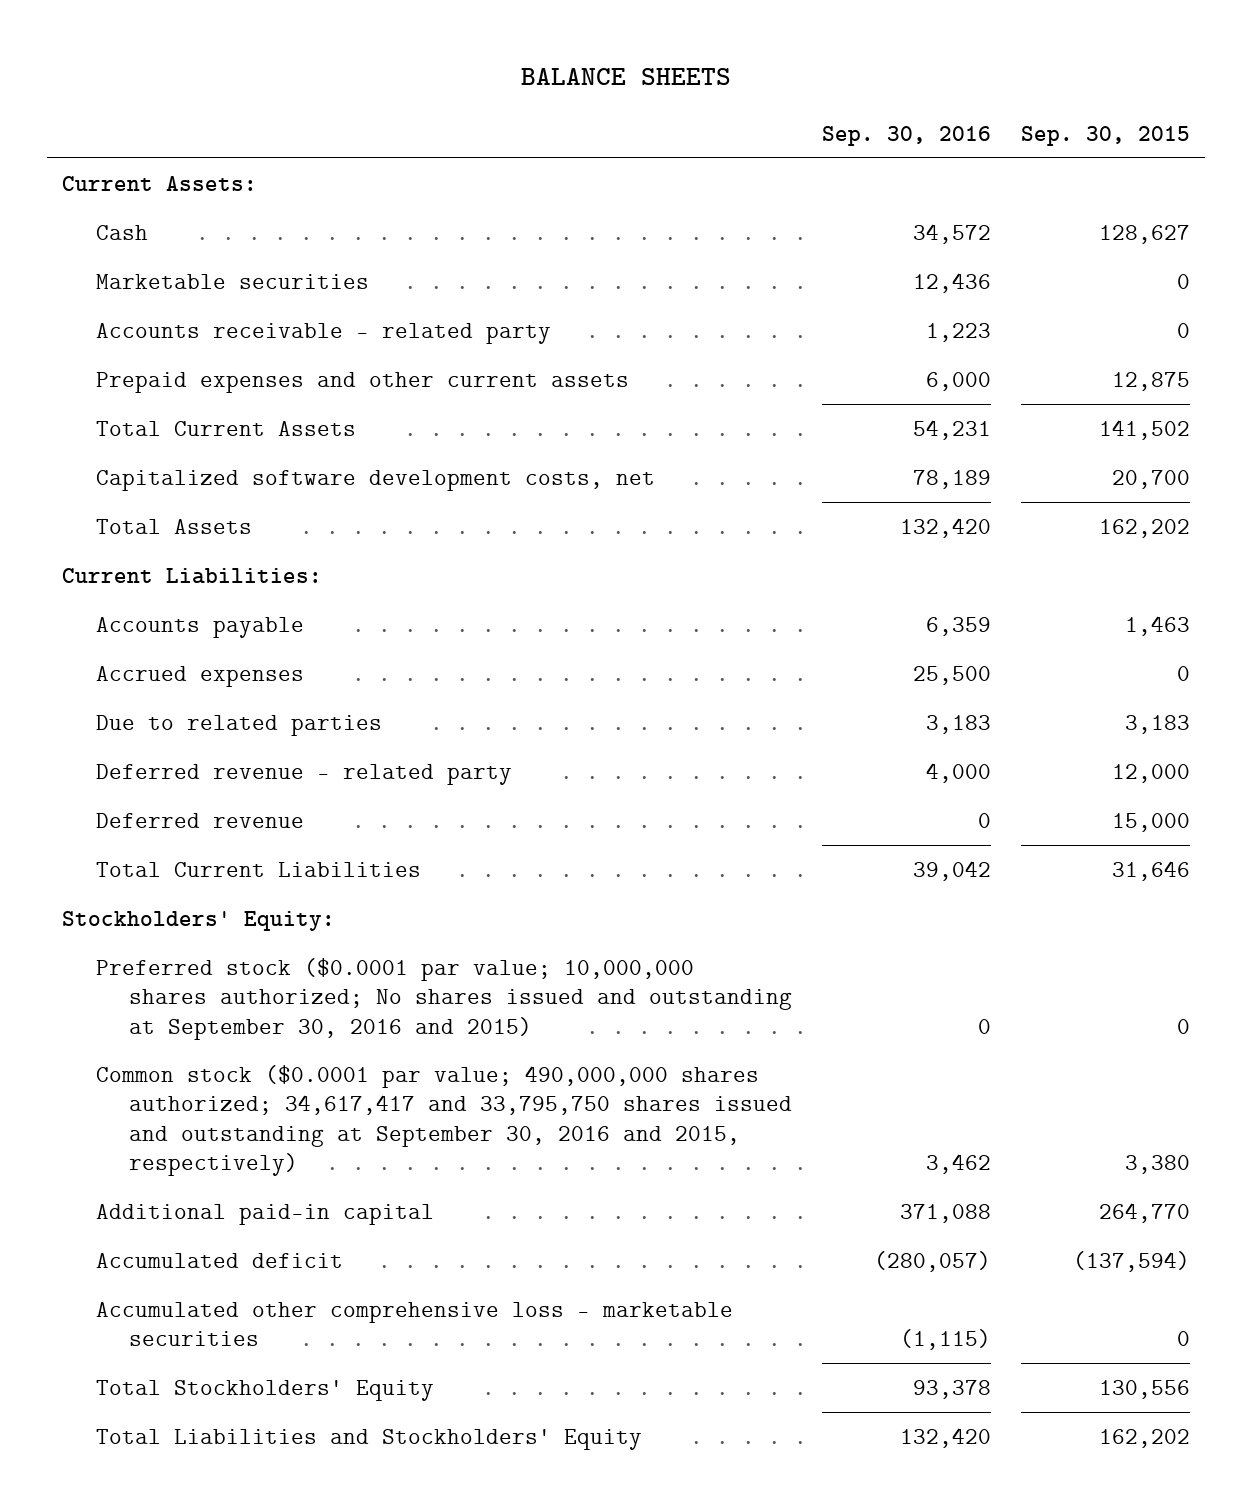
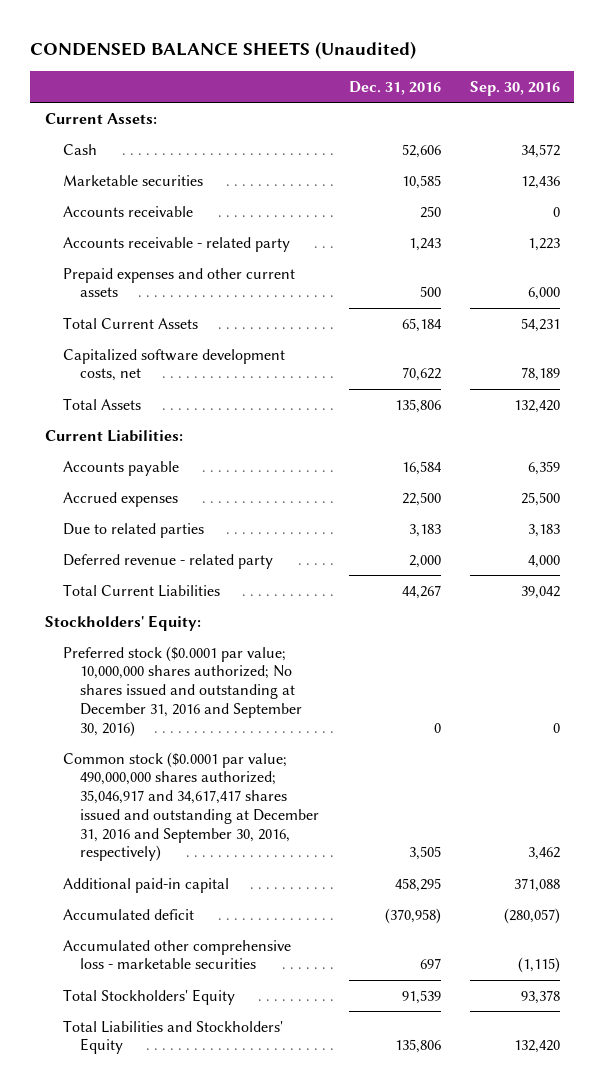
- BALANCE SHEETS
+ CONDENSED BALANCE SHEETS (Unaudited)
- | Sep. 30, 2016 | Sep. 30, 2015
+ | Dec. 31, 2016 | Sep. 30, 2016
+ Accounts receivable | 250 | 0
- Deferred revenue | 0 | 15,000
- Preferred stock ($0.0001 par value; 10,000,000 shares authorized; No shares issued and outstanding at September 30, 2016 and 2015) | 0 | 0
- Common stock ($0.0001 par value; 490,000,000 shares authorized; 34,617,417 and 33,795,750 shares issued and outstanding at September 30, 2016 and 2015, respectively) | 3,462 | 3,380
+ Preferred stock ($0.0001 par value; 10,000,000 shares authorized; No shares issued and outstanding at December 31, 2016 and September 30, 2016) | 0 | 0
+ Common stock ($0.0001 par value; 490,000,000 shares authorized; 35,046,917 and 34,617,417 shares issued and outstanding at December 31, 2016 and September 30, 2016, respectively) | 3,505 | 3,462

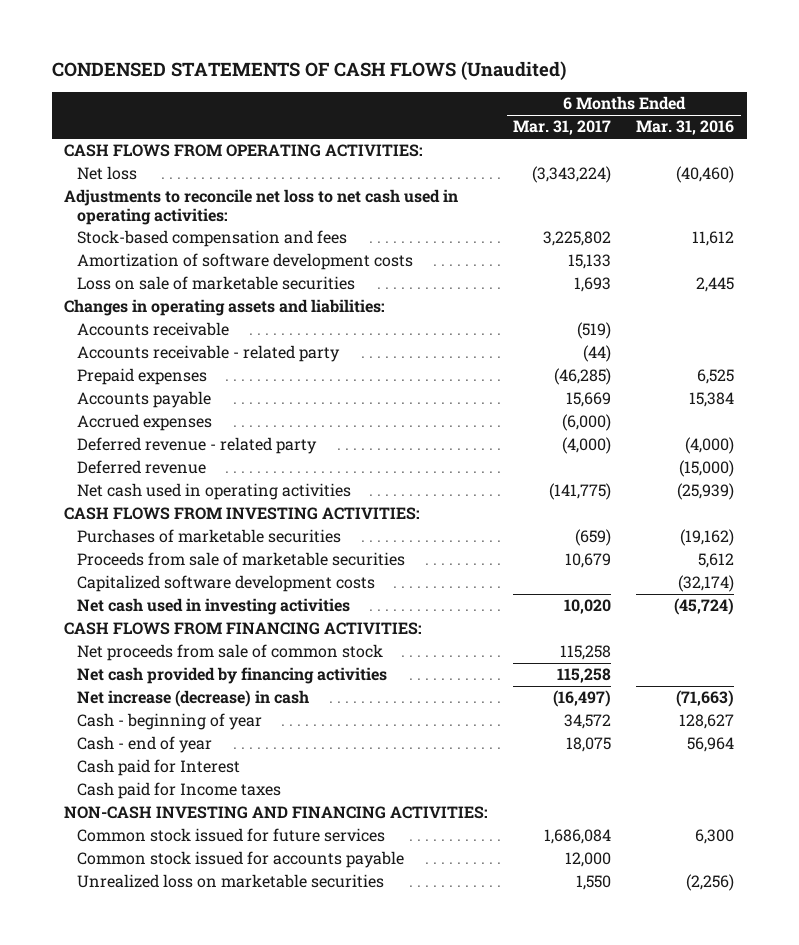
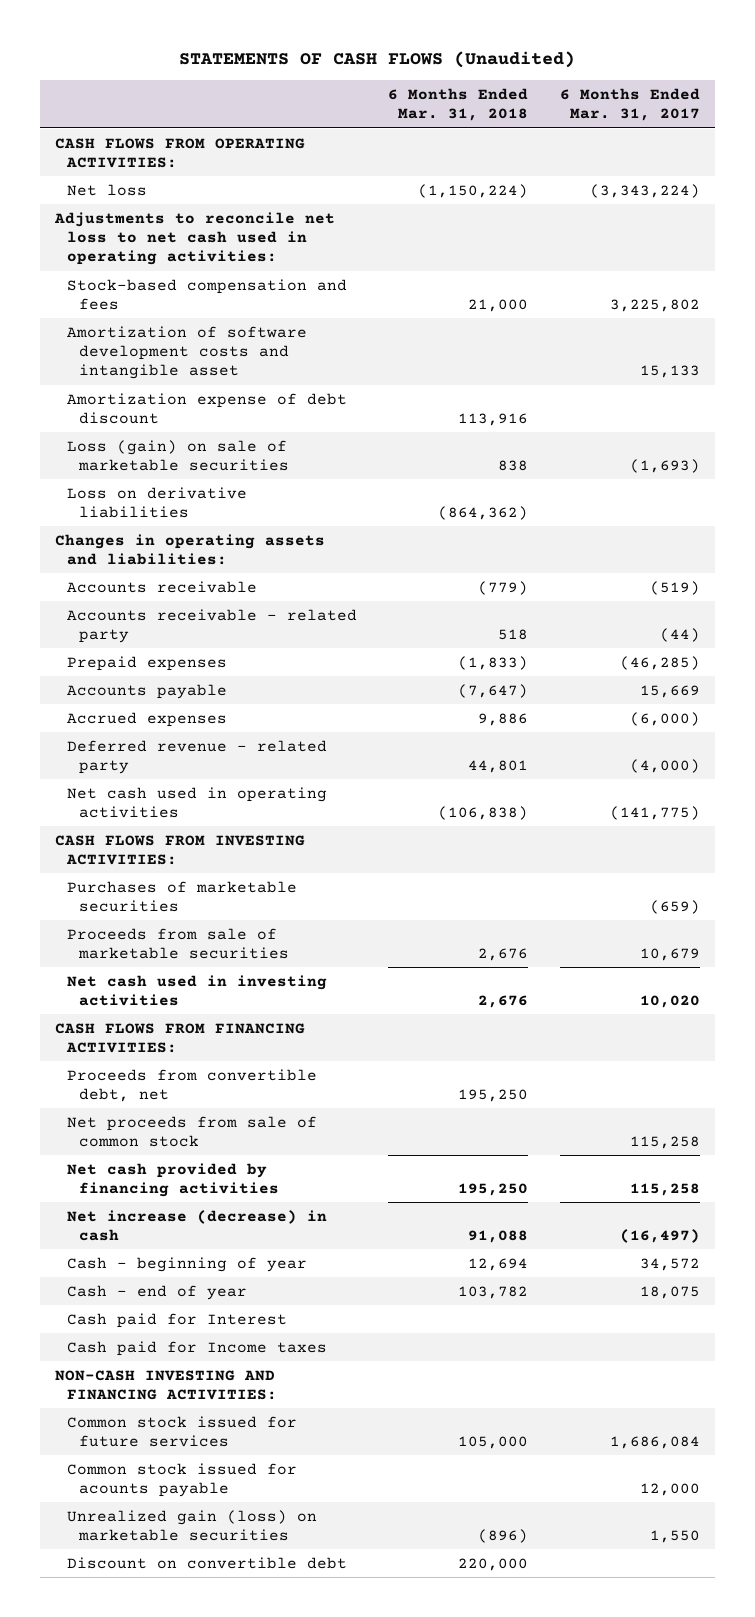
- CONDENSED STATEMENTS OF CASH FLOWS (Unaudited)
+ STATEMENTS OF CASH FLOWS (Unaudited)
- | 6 Months Ended Mar. 31, 2017 | 6 Months Ended Mar. 31, 2016
+ | 6 Months Ended Mar. 31, 2018 | 6 Months Ended Mar. 31, 2017
- Amortization of software development costs | 15,133 |
- Loss on sale of marketable securities | 1,693 | 2,445
+ Amortization of software development costs and intangible asset | | 15,133
+ Amortization expense of debt discount | 113,916 |
+ Loss (gain) on sale of marketable securities | 838 | (1,693)
+ Loss on derivative liabilities | (864,362) |
- Deferred revenue | | (15,000)
- Capitalized software development costs | | (32,174)
+ Proceeds from convertible debt, net | 195,250 |
- Common stock issued for accounts payable | 12,000 |
- Unrealized loss on marketable securities | 1,550 | (2,256)
+ Common stock issued for acounts payable | | 12,000
+ Unrealized gain (loss) on marketable securities | (896) | 1,550
+ Discount on convertible debt | 220,000 |

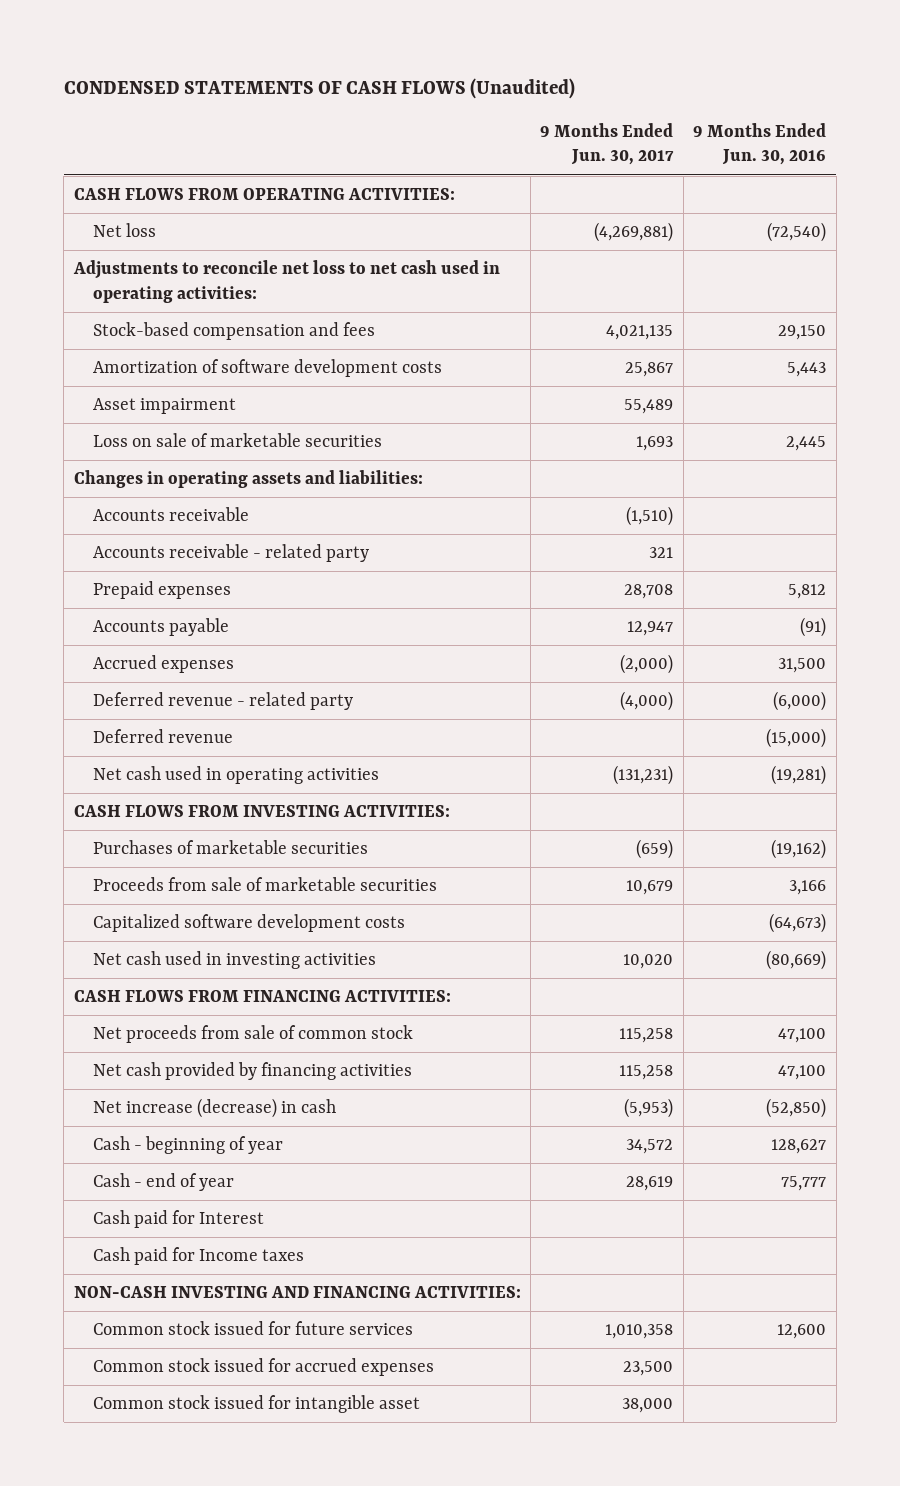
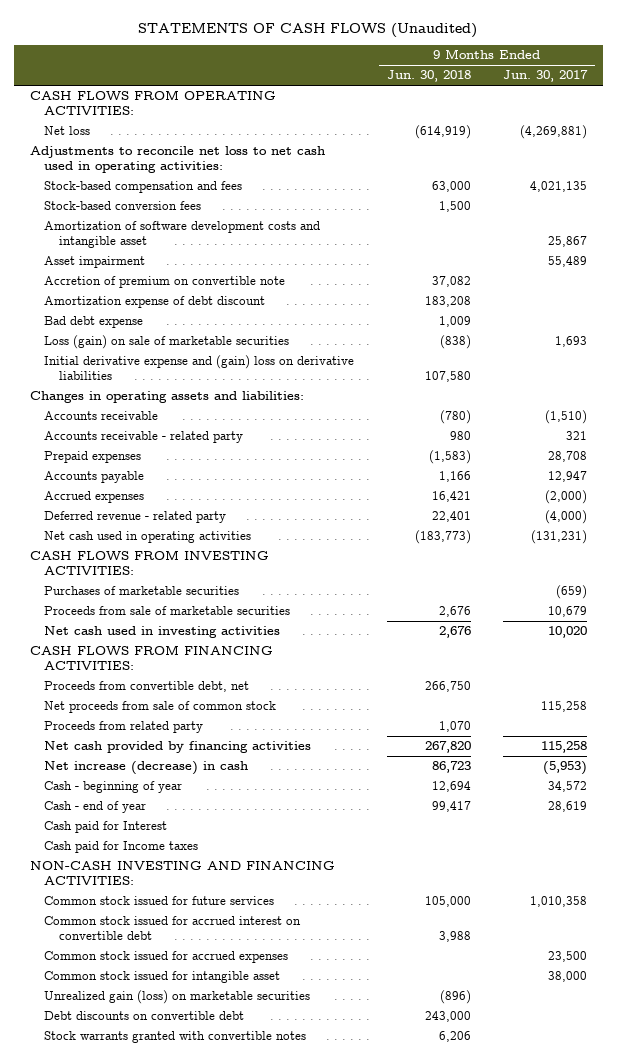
- CONDENSED STATEMENTS OF CASH FLOWS (Unaudited)
+ STATEMENTS OF CASH FLOWS (Unaudited)
- | 9 Months Ended Jun. 30, 2017 | 9 Months Ended Jun. 30, 2016
+ | 9 Months Ended Jun. 30, 2018 | 9 Months Ended Jun. 30, 2017
- Amortization of software development costs | 25,867 | 5,443
+ Stock-based conversion fees | 1,500 |
+ Amortization of software development costs and intangible asset | | 25,867
- Loss on sale of marketable securities | 1,693 | 2,445
+ Accretion of premium on convertible note | 37,082 |
+ Amortization expense of debt discount | 183,208 |
+ Bad debt expense | 1,009 |
+ Loss (gain) on sale of marketable securities | (838) | 1,693
+ Initial derivative expense and (gain) loss on derivative liabilities | 107,580 |
- Deferred revenue | | (15,000)
- Capitalized software development costs | | (64,673)
+ Proceeds from convertible debt, net | 266,750 |
+ Proceeds from related party | 1,070 |
+ Common stock issued for accrued interest on convertible debt | 3,988 |
+ Unrealized gain (loss) on marketable securities | (896) |
+ Debt discounts on convertible debt | 243,000 |
+ Stock warrants granted with convertible notes | 6,206 |

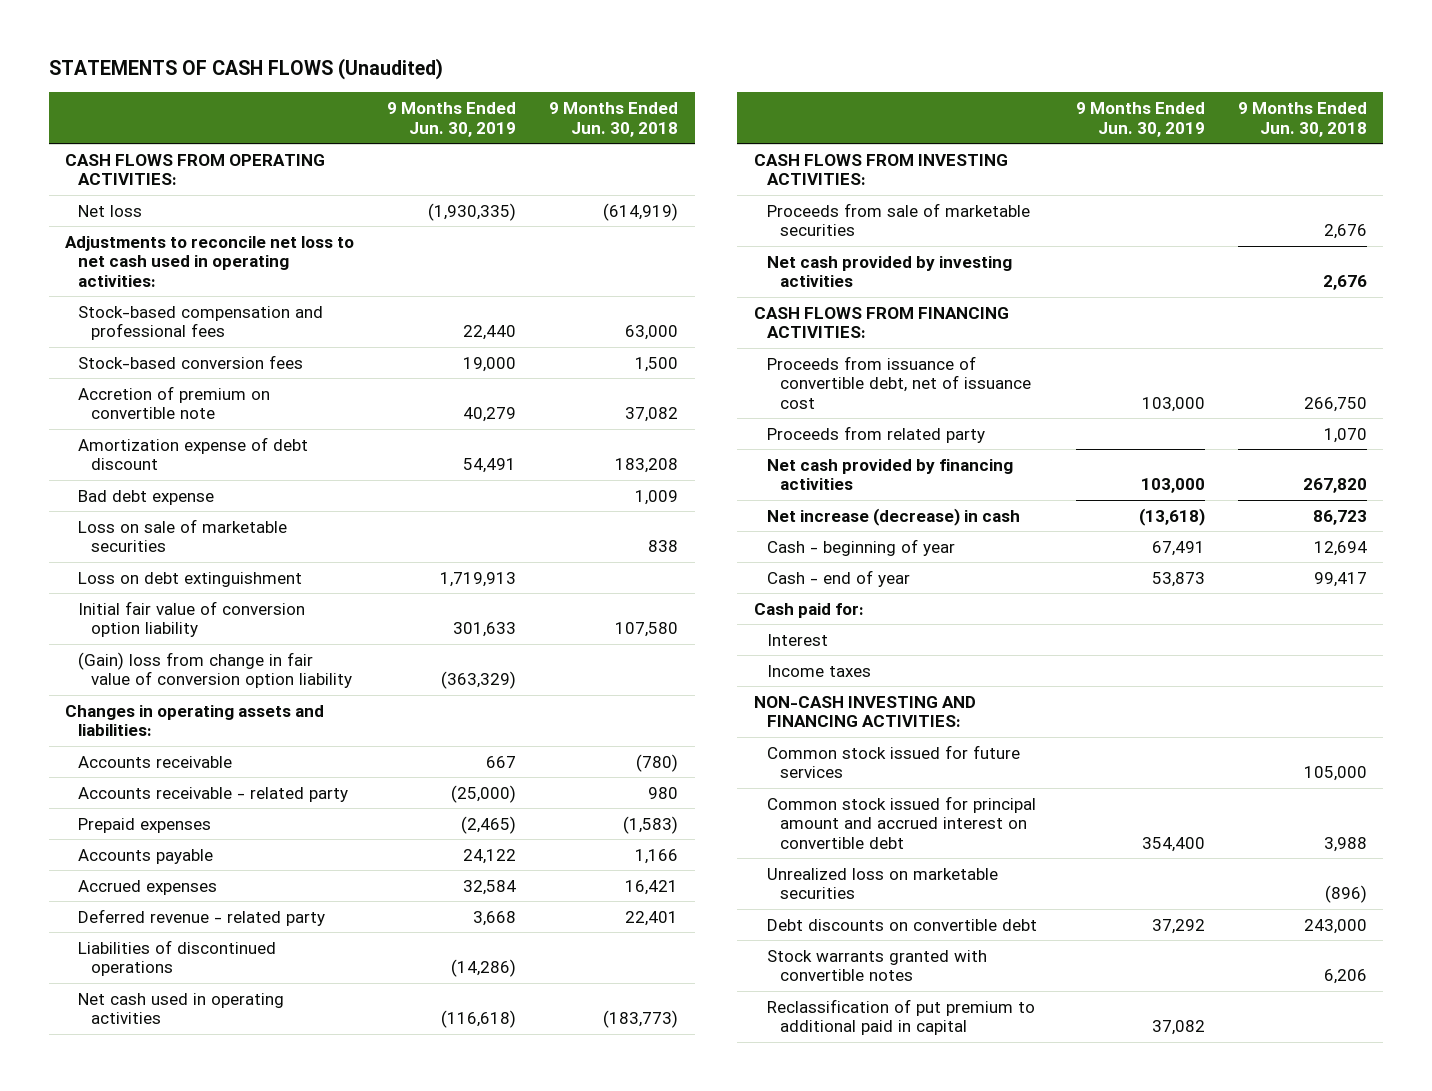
- | 9 Months Ended Jun. 30, 2018 | 9 Months Ended Jun. 30, 2017
+ | 9 Months Ended Jun. 30, 2019 | 9 Months Ended Jun. 30, 2018
- Stock-based compensation and fees | 63,000 | 4,021,135
+ Stock-based compensation and professional fees | 22,440 | 63,000
- Amortization of software development costs and intangible asset | | 25,867
- Asset impairment | | 55,489
- Loss (gain) on sale of marketable securities | (838) | 1,693
- Initial derivative expense and (gain) loss on derivative liabilities | 107,580 |
+ Loss on sale of marketable securities | | 838
+ Loss on debt extinguishment | 1,719,913 |
+ Initial fair value of conversion option liability | 301,633 | 107,580
+ (Gain) loss from change in fair value of conversion option liability | (363,329) |
+ Liabilities of discontinued operations | (14,286) |
- Purchases of marketable securities | | (659)
- Net cash used in investing activities | 2,676 | 10,020
+ Net cash provided by investing activities | | 2,676
- Proceeds from convertible debt, net | 266,750 |
- Net proceeds from sale of common stock | | 115,258
+ Proceeds from issuance of convertible debt, net of issuance cost | 103,000 | 266,750
- Cash paid for Interest
- Cash paid for Income taxes
+ Cash paid for:
+ Interest
+ Income taxes
- Common stock issued for accrued interest on convertible debt | 3,988 |
- Common stock issued for accrued expenses | | 23,500
- Common stock issued for intangible asset | | 38,000
- Unrealized gain (loss) on marketable securities | (896) |
+ Common stock issued for principal amount and accrued interest on convertible debt | 354,400 | 3,988
+ Unrealized loss on marketable securities | | (896)
+ Reclassification of put premium to additional paid in capital | 37,082 |

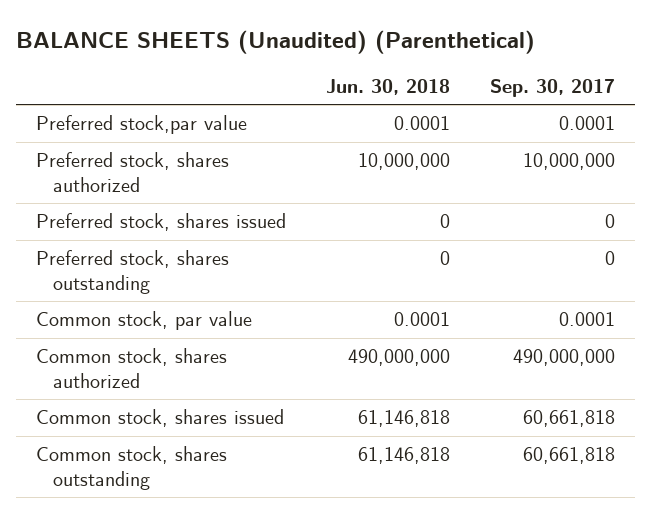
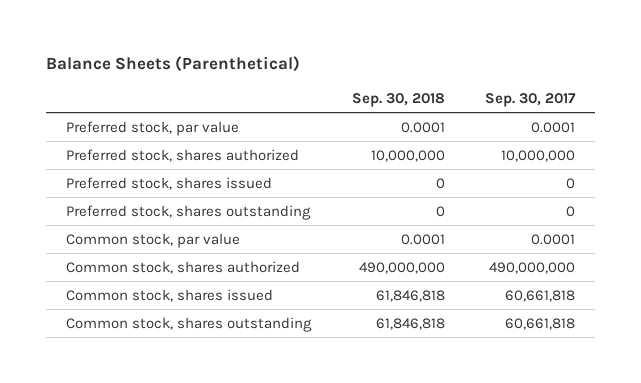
- BALANCE SHEETS (Unaudited) (Parenthetical)
+ Balance Sheets (Parenthetical)
- | Jun. 30, 2018 | Sep. 30, 2017
+ | Sep. 30, 2018 | Sep. 30, 2017
- Preferred stock,par value | 0.0001 | 0.0001
+ Preferred stock, par value | 0.0001 | 0.0001

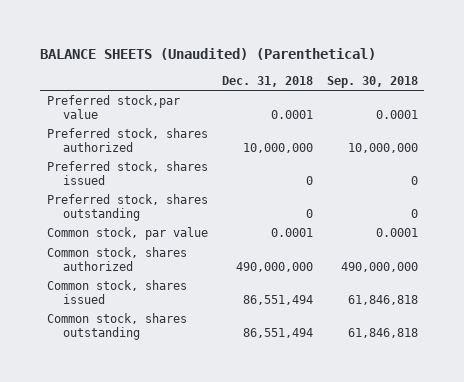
- Balance Sheets (Parenthetical)
+ BALANCE SHEETS (Unaudited) (Parenthetical)
- | Sep. 30, 2018 | Sep. 30, 2017
+ | Dec. 31, 2018 | Sep. 30, 2018
- Preferred stock, par value | 0.0001 | 0.0001
+ Preferred stock,par value | 0.0001 | 0.0001

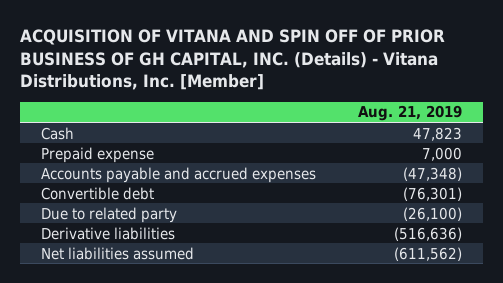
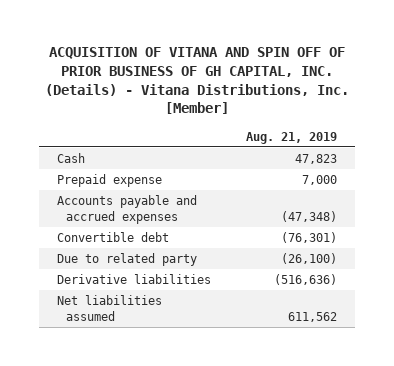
- Net liabilities assumed | (611,562)
+ Net liabilities assumed | 611,562

